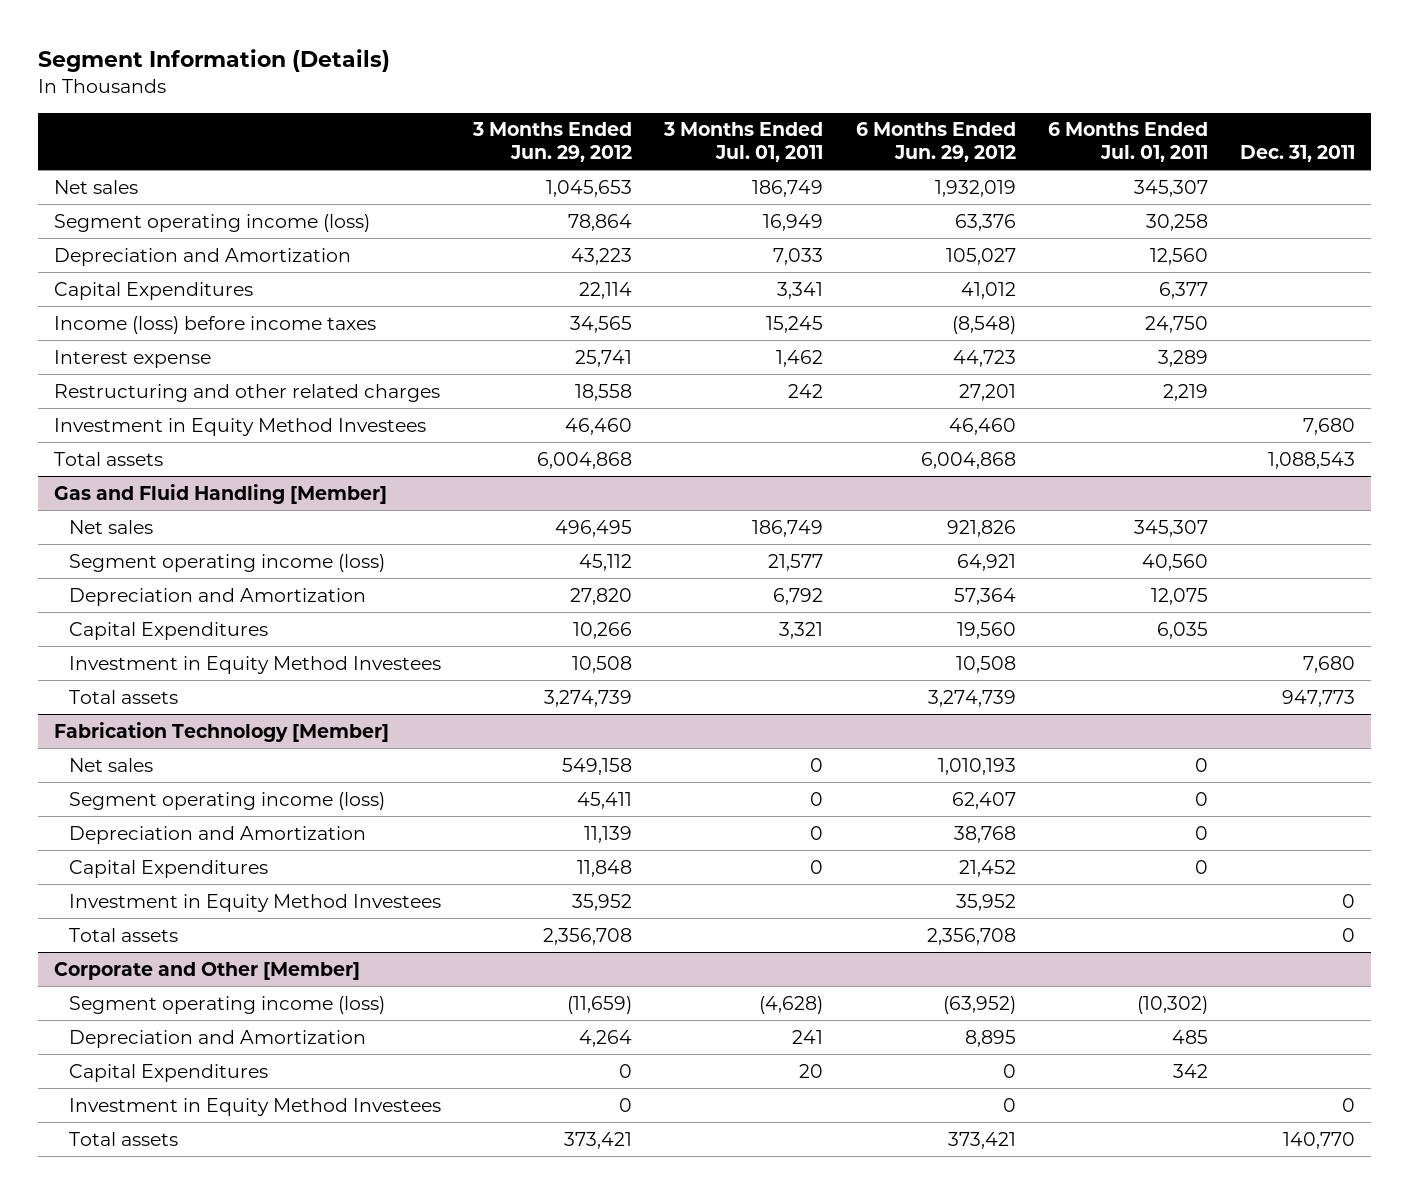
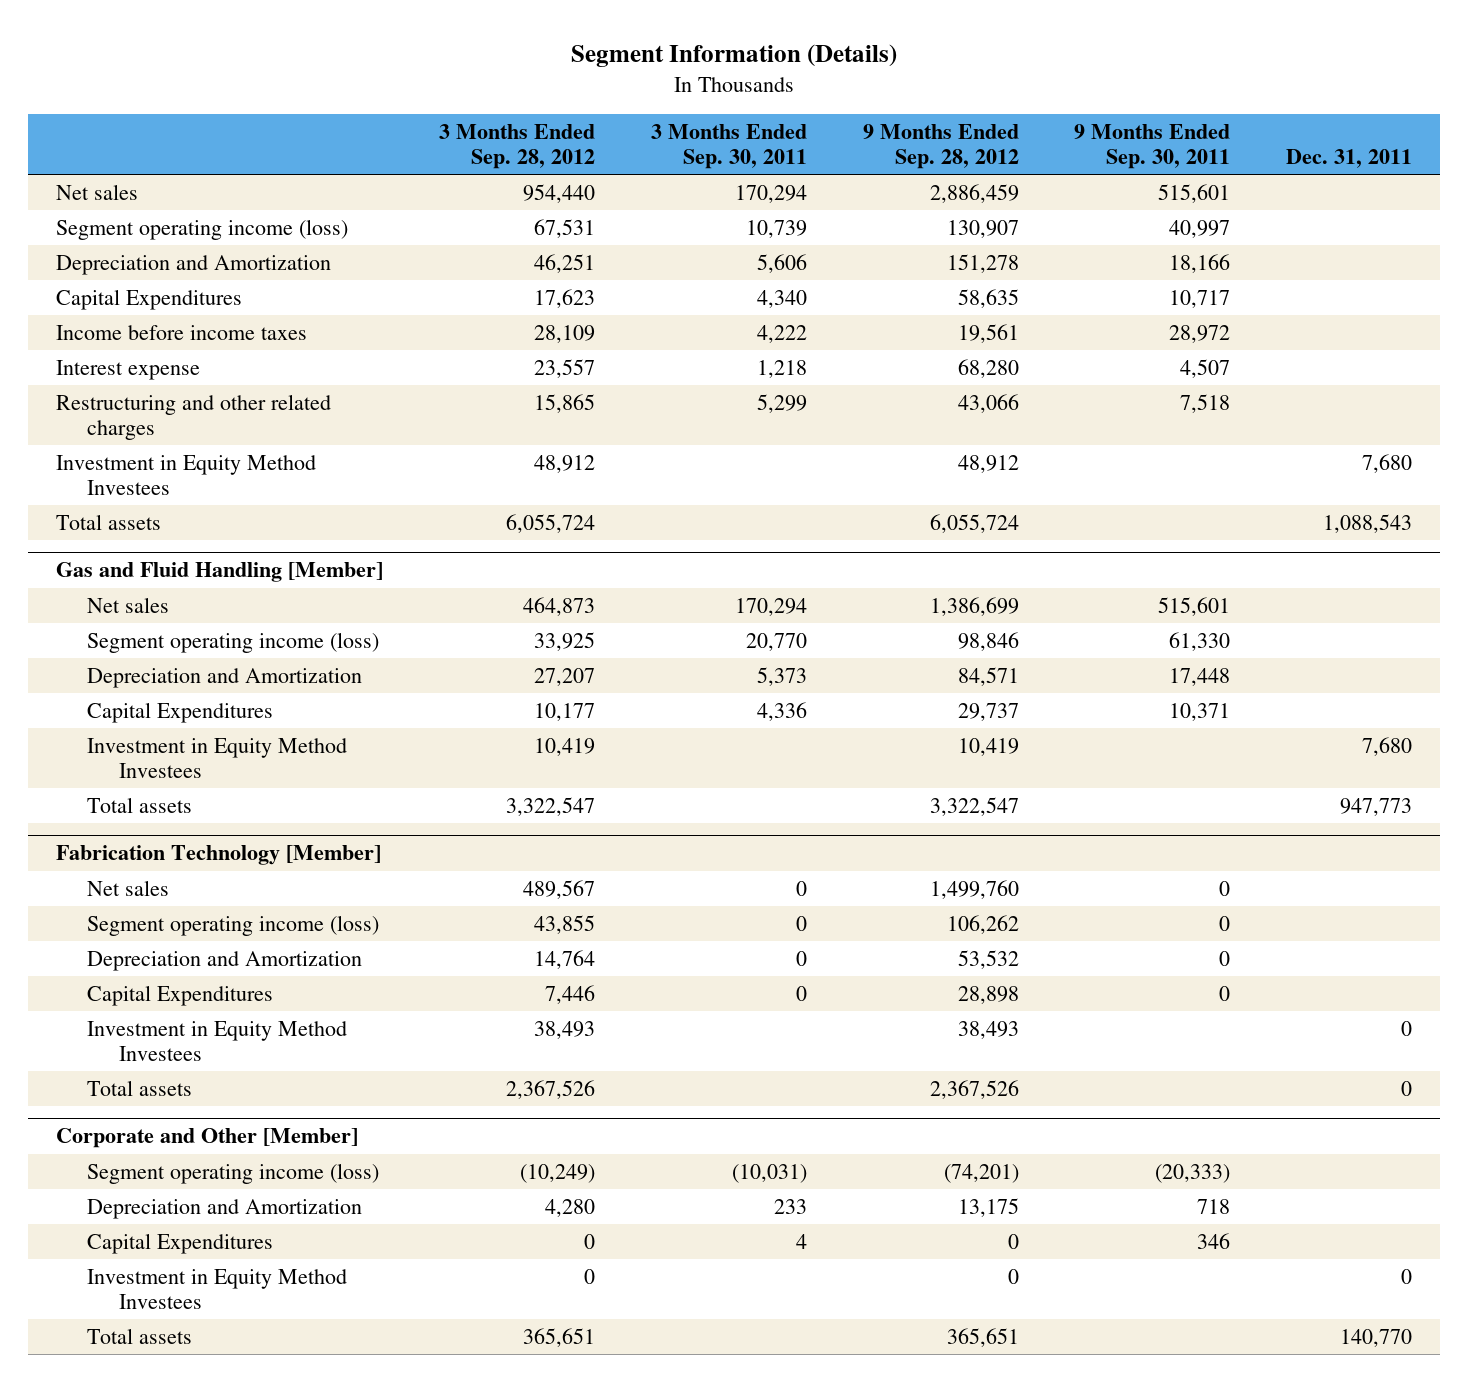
- | 3 Months Ended Jun. 29, 2012 | 3 Months Ended Jul. 01, 2011 | 6 Months Ended Jun. 29, 2012 | 6 Months Ended Jul. 01, 2011 | Dec. 31, 2011
+ | 3 Months Ended Sep. 28, 2012 | 3 Months Ended Sep. 30, 2011 | 9 Months Ended Sep. 28, 2012 | 9 Months Ended Sep. 30, 2011 | Dec. 31, 2011
- Income (loss) before income taxes | 34,565 | 15,245 | (8,548) | 24,750 |
+ Income before income taxes | 28,109 | 4,222 | 19,561 | 28,972 |

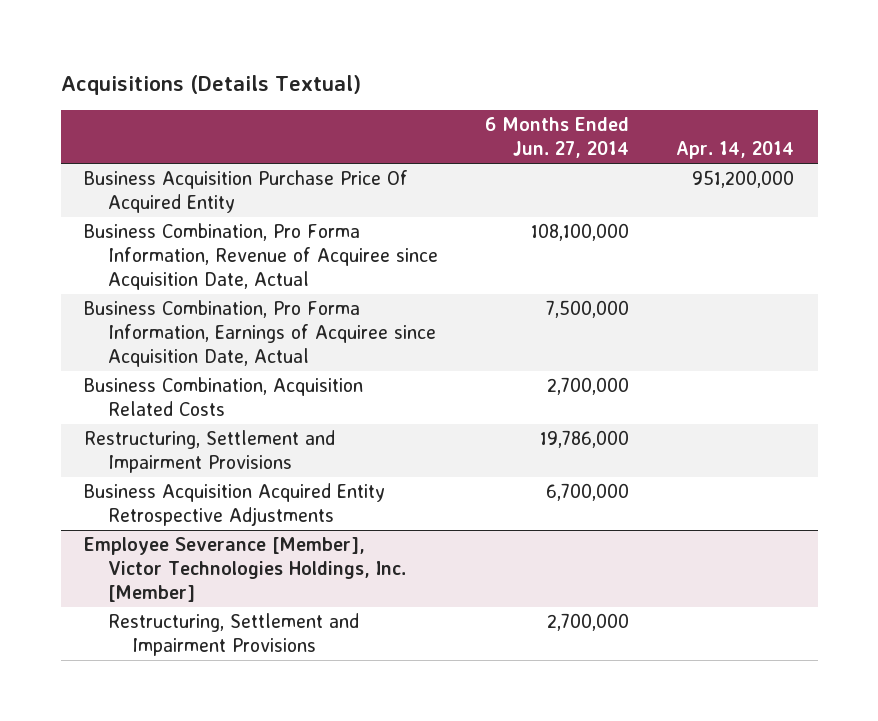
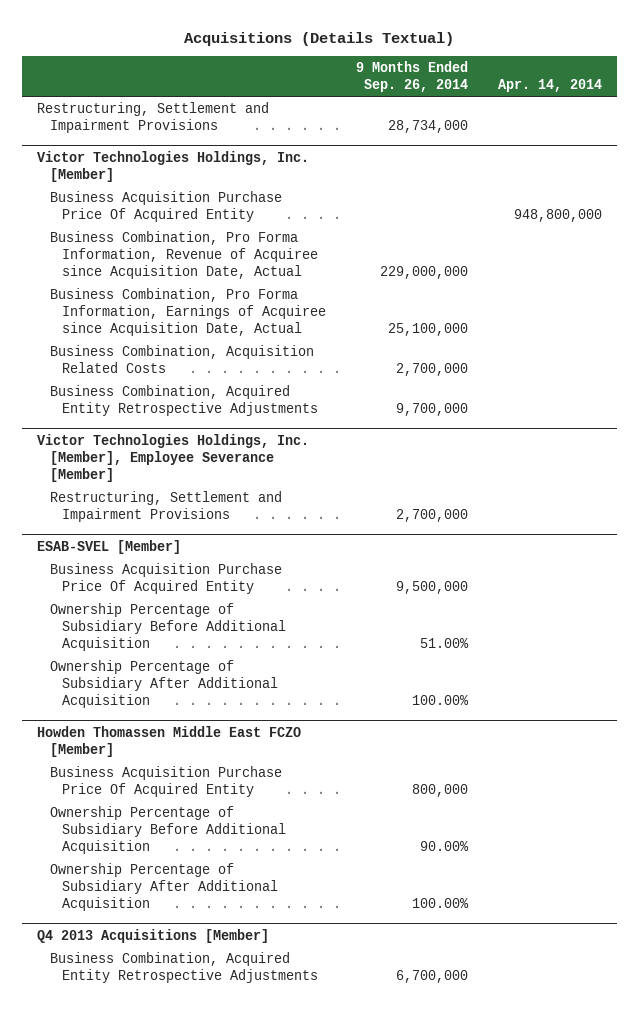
- | 6 Months Ended Jun. 27, 2014 | Apr. 14, 2014
+ | 9 Months Ended Sep. 26, 2014 | Apr. 14, 2014
- Business Acquisition Purchase Price Of Acquired Entity | | 951,200,000
- Business Combination, Pro Forma Information, Revenue of Acquiree since Acquisition Date, Actual | 108,100,000 |
- Business Combination, Pro Forma Information, Earnings of Acquiree since Acquisition Date, Actual | 7,500,000 |
- Business Combination, Acquisition Related Costs | 2,700,000 |
- Business Acquisition Acquired Entity Retrospective Adjustments | 6,700,000 |
- Employee Severance [Member], Victor Technologies Holdings, Inc. [Member]
+ Victor Technologies Holdings, Inc. [Member]
+ Business Acquisition Purchase Price Of Acquired Entity | | 948,800,000
+ Business Combination, Pro Forma Information, Revenue of Acquiree since Acquisition Date, Actual | 229,000,000 |
+ Business Combination, Pro Forma Information, Earnings of Acquiree since Acquisition Date, Actual | 25,100,000 |
+ Business Combination, Acquisition Related Costs | 2,700,000 |
+ Business Combination, Acquired Entity Retrospective Adjustments | 9,700,000 |
+ Victor Technologies Holdings, Inc. [Member], Employee Severance [Member]
+ ESAB-SVEL [Member]
+ Business Acquisition Purchase Price Of Acquired Entity | 9,500,000 |
+ Ownership Percentage of Subsidiary Before Additional Acquisition | 51.00% |
+ Ownership Percentage of Subsidiary After Additional Acquisition | 100.00% |
+ Howden Thomassen Middle East FCZO [Member]
+ Business Acquisition Purchase Price Of Acquired Entity | 800,000 |
+ Ownership Percentage of Subsidiary Before Additional Acquisition | 90.00% |
+ Ownership Percentage of Subsidiary After Additional Acquisition | 100.00% |
+ Q4 2013 Acquisitions [Member]
+ Business Combination, Acquired Entity Retrospective Adjustments | 6,700,000 |

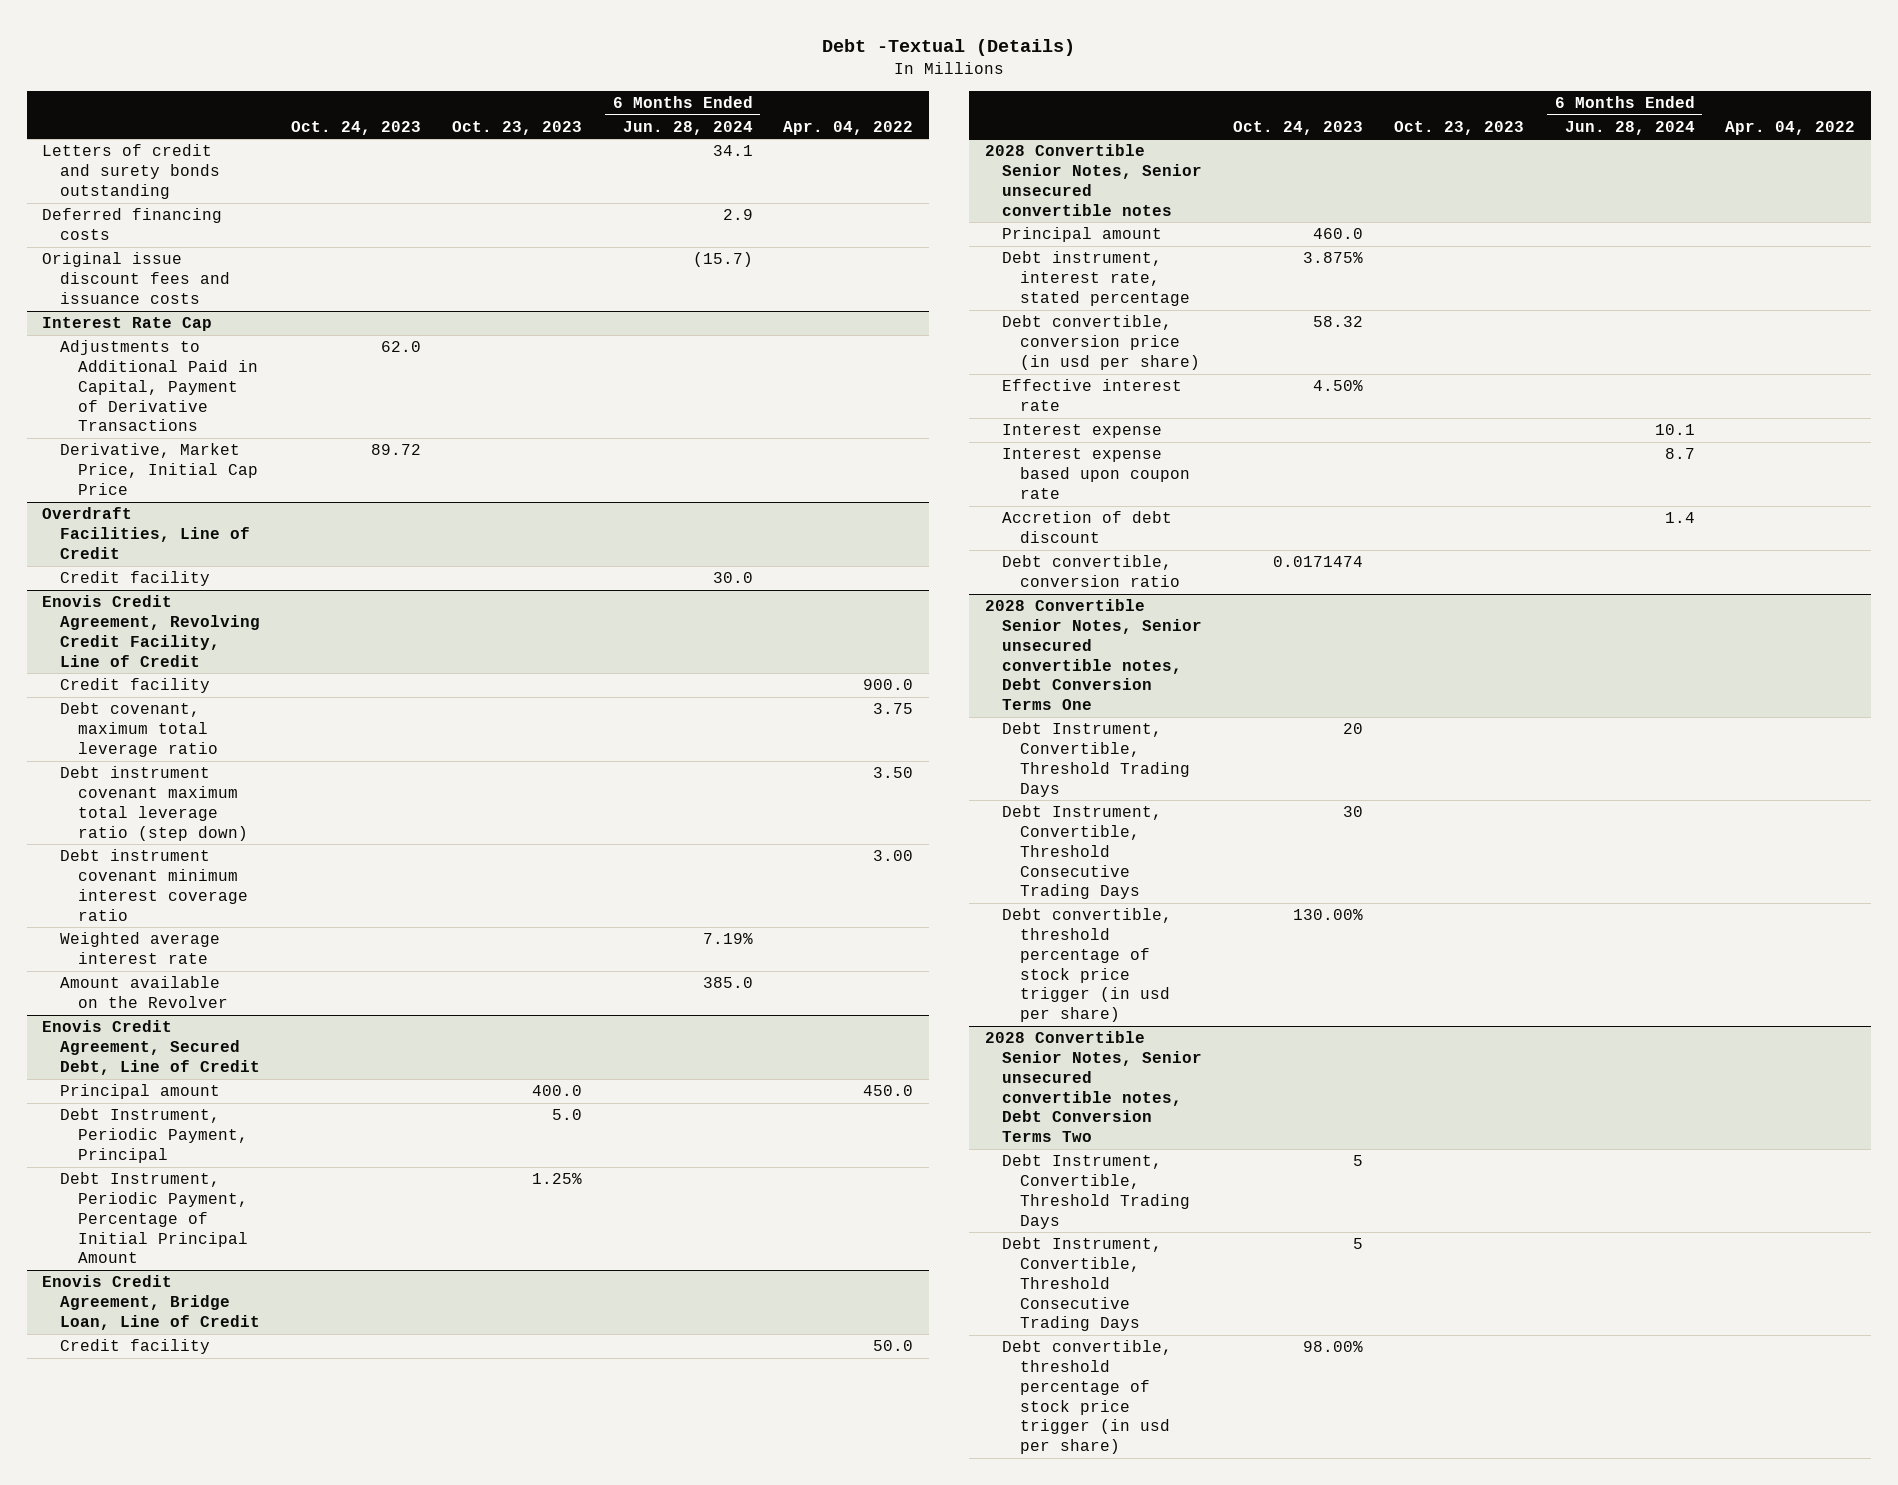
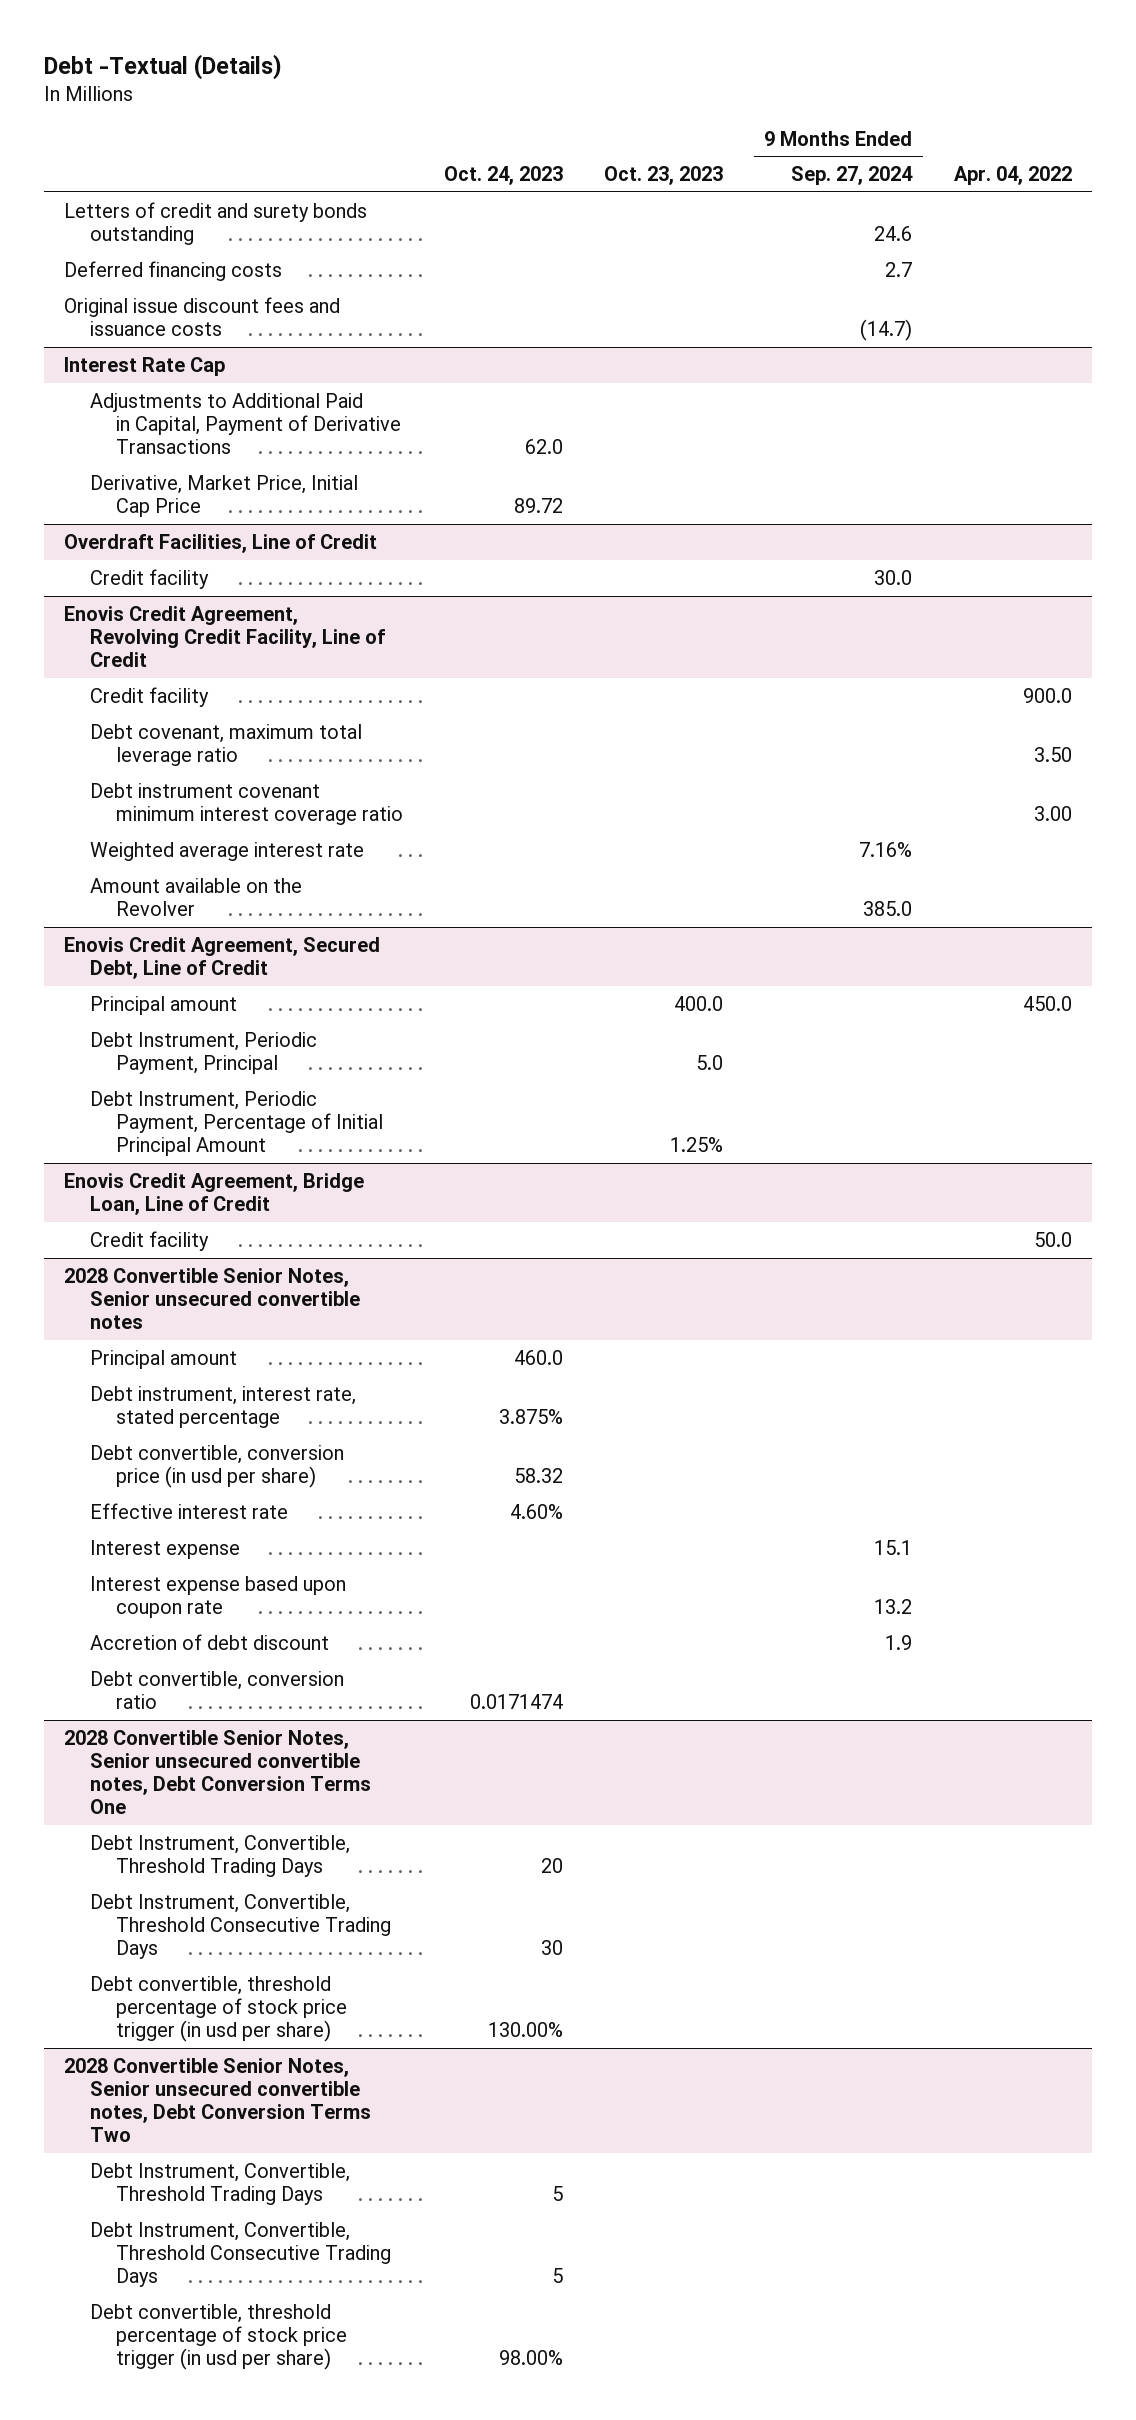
- | Oct. 24, 2023 | Oct. 23, 2023 | 6 Months Ended Jun. 28, 2024 | Apr. 04, 2022
+ | Oct. 24, 2023 | Oct. 23, 2023 | 9 Months Ended Sep. 27, 2024 | Apr. 04, 2022
@ Enovis Credit Agreement, Revolving Credit Facility, Line of Credit
- Debt covenant, maximum total leverage ratio | | | | 3.75
- Debt instrument covenant maximum total leverage ratio (step down) | | | | 3.50
+ Debt covenant, maximum total leverage ratio | | | | 3.50
@ 2028 Convertible Senior Notes, Senior unsecured convertible notes
- Effective interest rate | 4.50% | | |
+ Effective interest rate | 4.60% | | |

